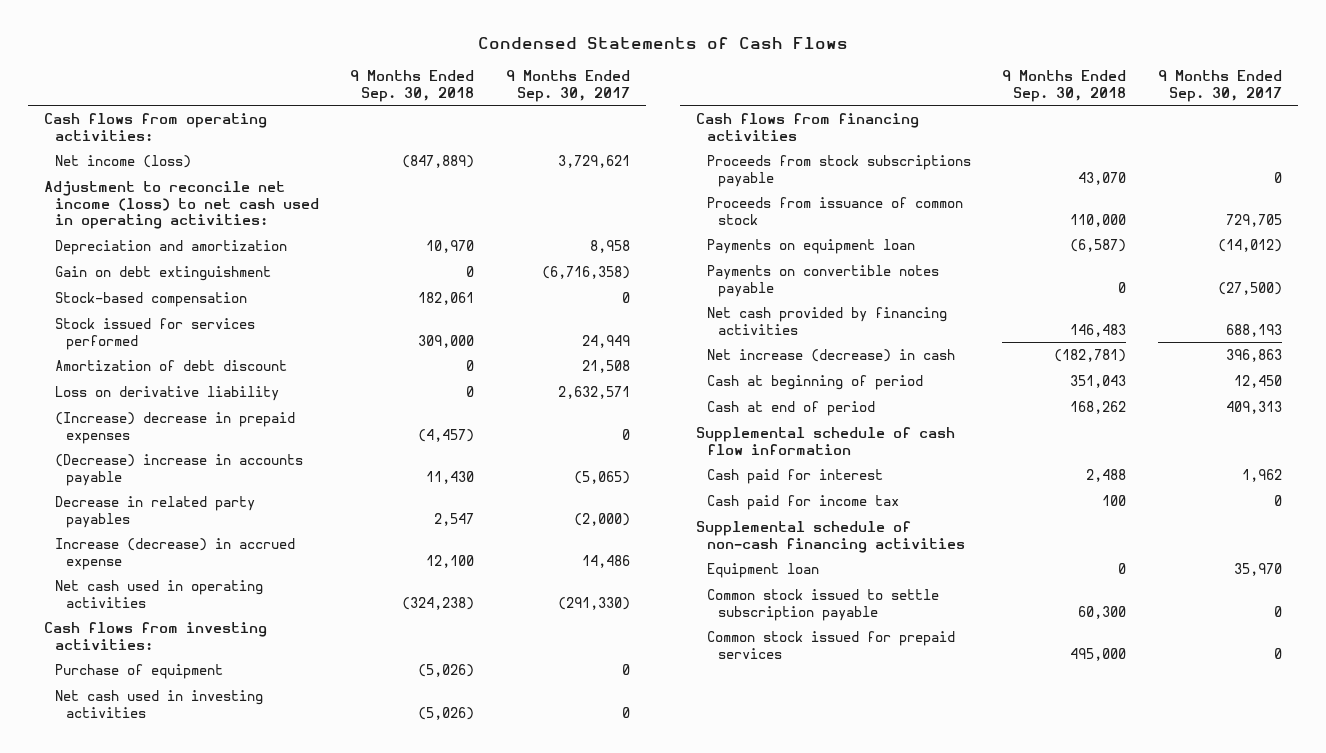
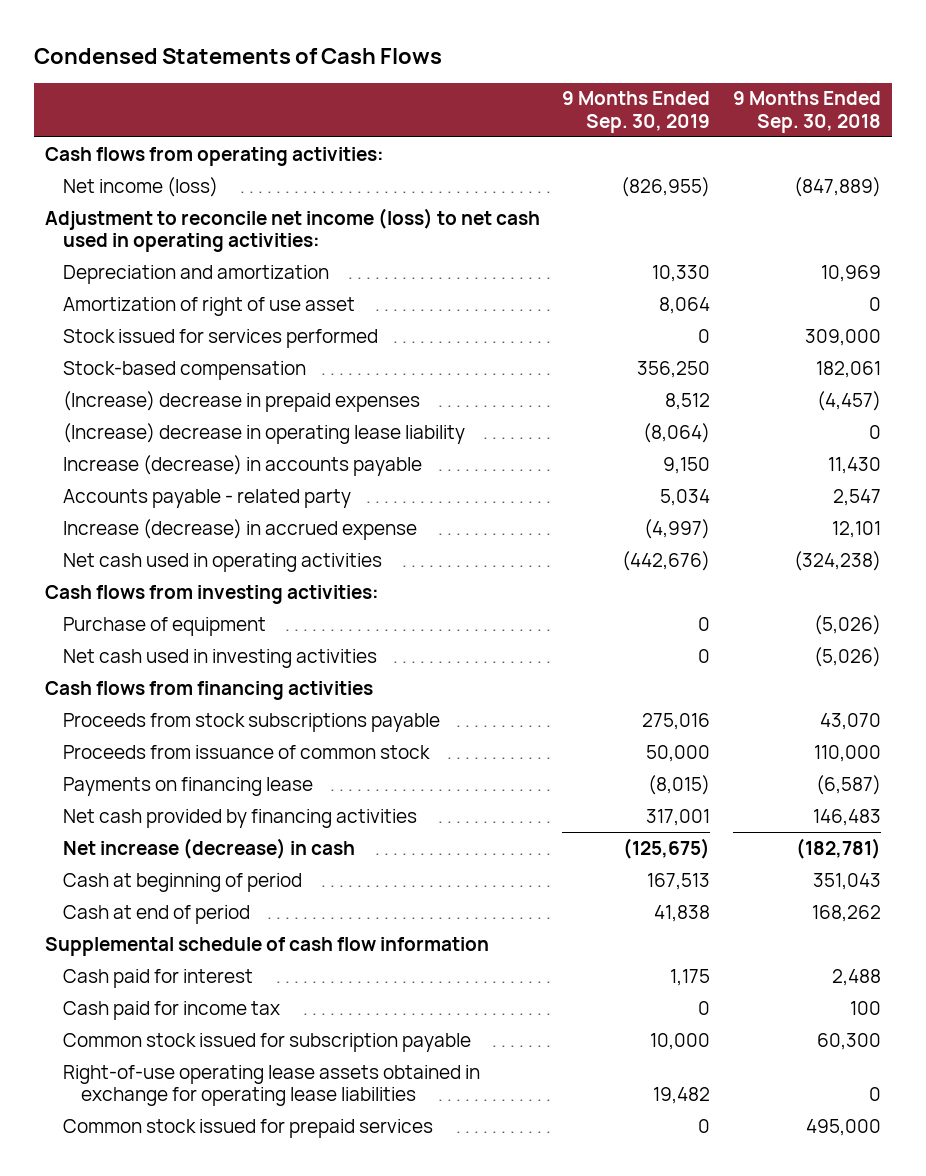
- | 9 Months Ended Sep. 30, 2018 | 9 Months Ended Sep. 30, 2017
+ | 9 Months Ended Sep. 30, 2019 | 9 Months Ended Sep. 30, 2018
- Depreciation and amortization | 10,970 | 8,958
- Gain on debt extinguishment | 0 | (6,716,358)
+ Depreciation and amortization | 10,330 | 10,969
+ Amortization of right of use asset | 8,064 | 0
- Amortization of debt discount | 0 | 21,508
- Loss on derivative liability | 0 | 2,632,571
moved down: Stock-based compensation | 356,250 | 182,061
- (Decrease) increase in accounts payable | 11,430 | (5,065)
- Decrease in related party payables | 2,547 | (2,000)
- Increase (decrease) in accrued expense | 12,100 | 14,486
+ (Increase) decrease in operating lease liability | (8,064) | 0
+ Increase (decrease) in accounts payable | 9,150 | 11,430
+ Accounts payable - related party | 5,034 | 2,547
+ Increase (decrease) in accrued expense | (4,997) | 12,101
- Payments on equipment loan | (6,587) | (14,012)
- Payments on convertible notes payable | 0 | (27,500)
+ Payments on financing lease | (8,015) | (6,587)
- Supplemental schedule of non-cash financing activities
- Equipment loan | 0 | 35,970
- Common stock issued to settle subscription payable | 60,300 | 0
+ Common stock issued for subscription payable | 10,000 | 60,300
+ Right-of-use operating lease assets obtained in exchange for operating lease liabilities | 19,482 | 0

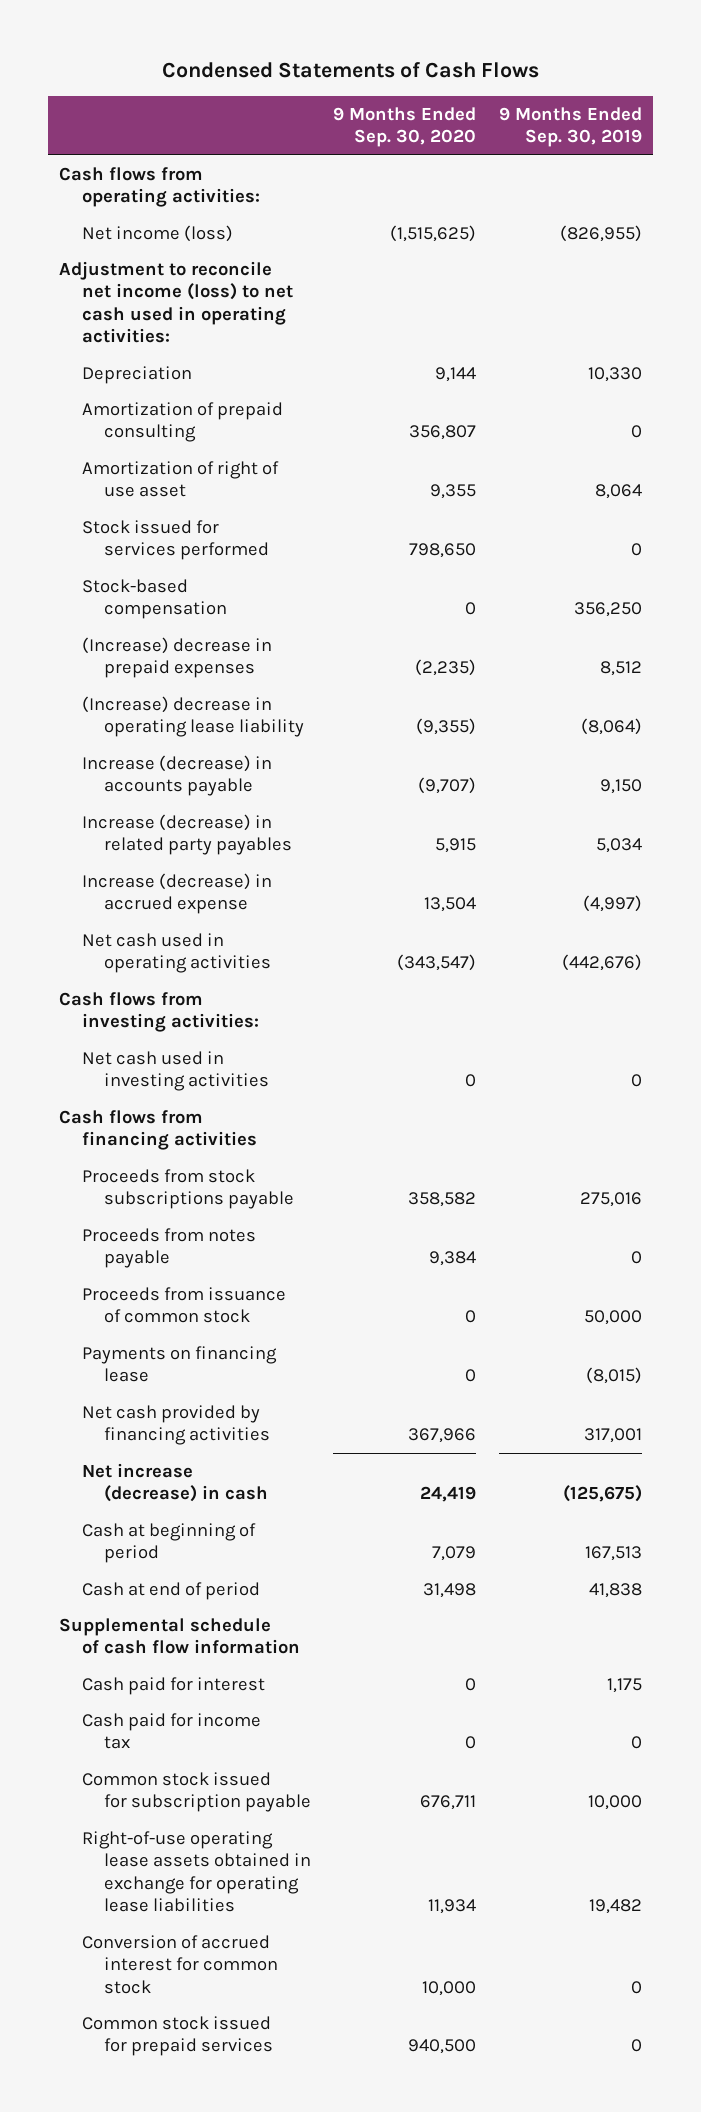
- | 9 Months Ended Sep. 30, 2019 | 9 Months Ended Sep. 30, 2018
+ | 9 Months Ended Sep. 30, 2020 | 9 Months Ended Sep. 30, 2019
- Depreciation and amortization | 10,330 | 10,969
+ Depreciation | 9,144 | 10,330
+ Amortization of prepaid consulting | 356,807 | 0
- Accounts payable - related party | 5,034 | 2,547
+ Increase (decrease) in related party payables | 5,915 | 5,034
- Purchase of equipment | 0 | (5,026)
+ Proceeds from notes payable | 9,384 | 0
+ Conversion of accrued interest for common stock | 10,000 | 0

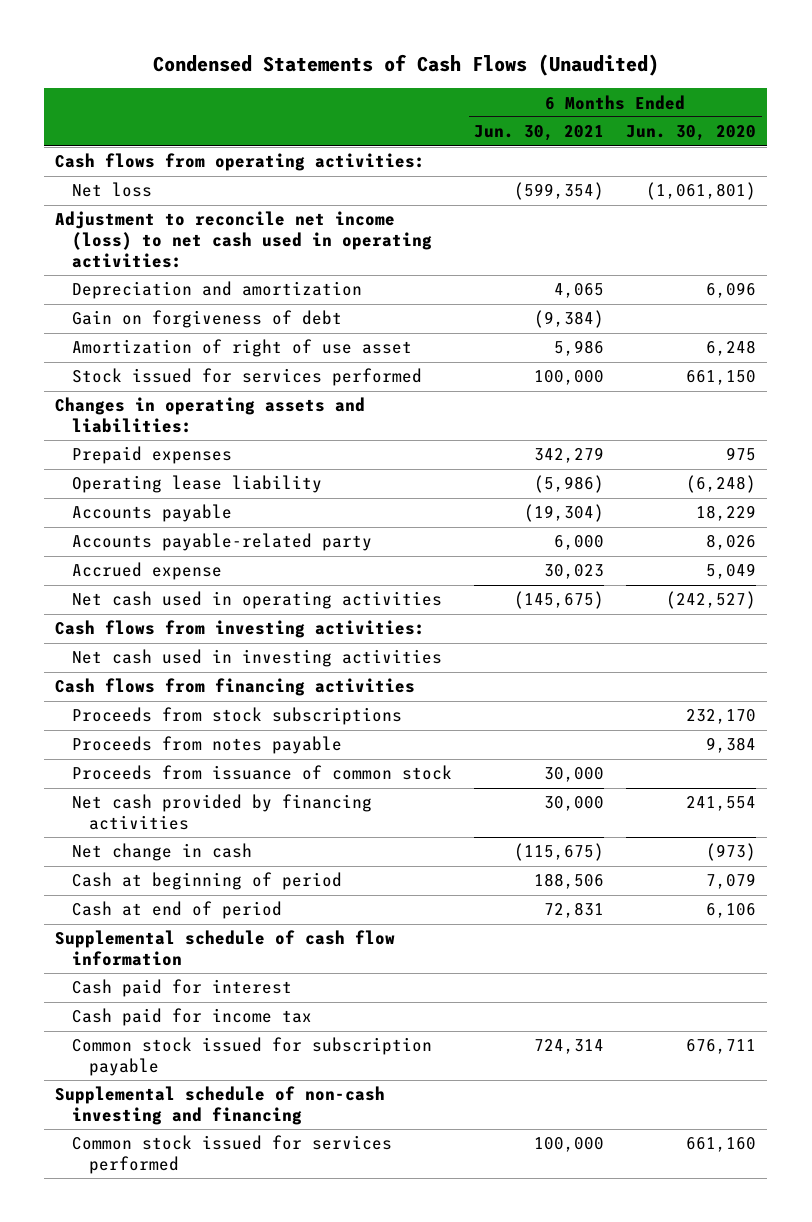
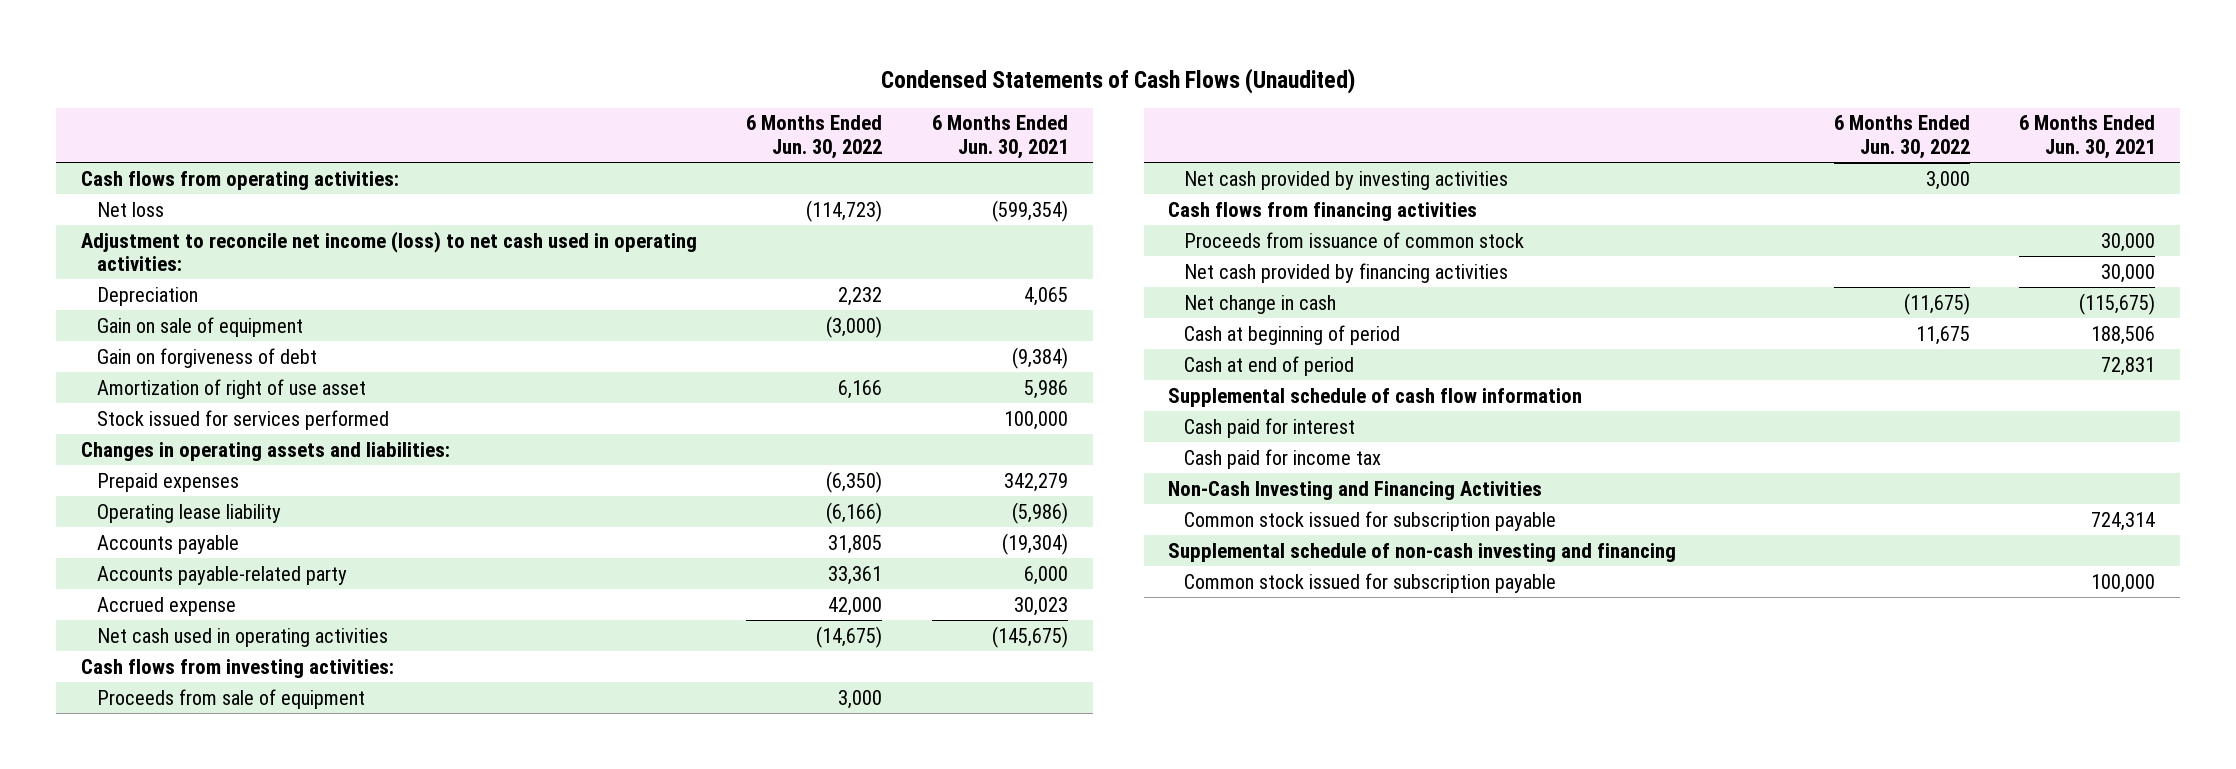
- | 6 Months Ended Jun. 30, 2021 | 6 Months Ended Jun. 30, 2020
+ | 6 Months Ended Jun. 30, 2022 | 6 Months Ended Jun. 30, 2021
- Depreciation and amortization | 4,065 | 6,096
+ Depreciation | 2,232 | 4,065
+ Gain on sale of equipment | (3,000) |
- Net cash used in investing activities
+ Proceeds from sale of equipment | 3,000 |
+ Net cash provided by investing activities | 3,000 |
- Proceeds from stock subscriptions | | 232,170
- Proceeds from notes payable | | 9,384
+ Non-Cash Investing and Financing Activities
- Common stock issued for services performed | 100,000 | 661,160
+ Common stock issued for subscription payable | | 100,000

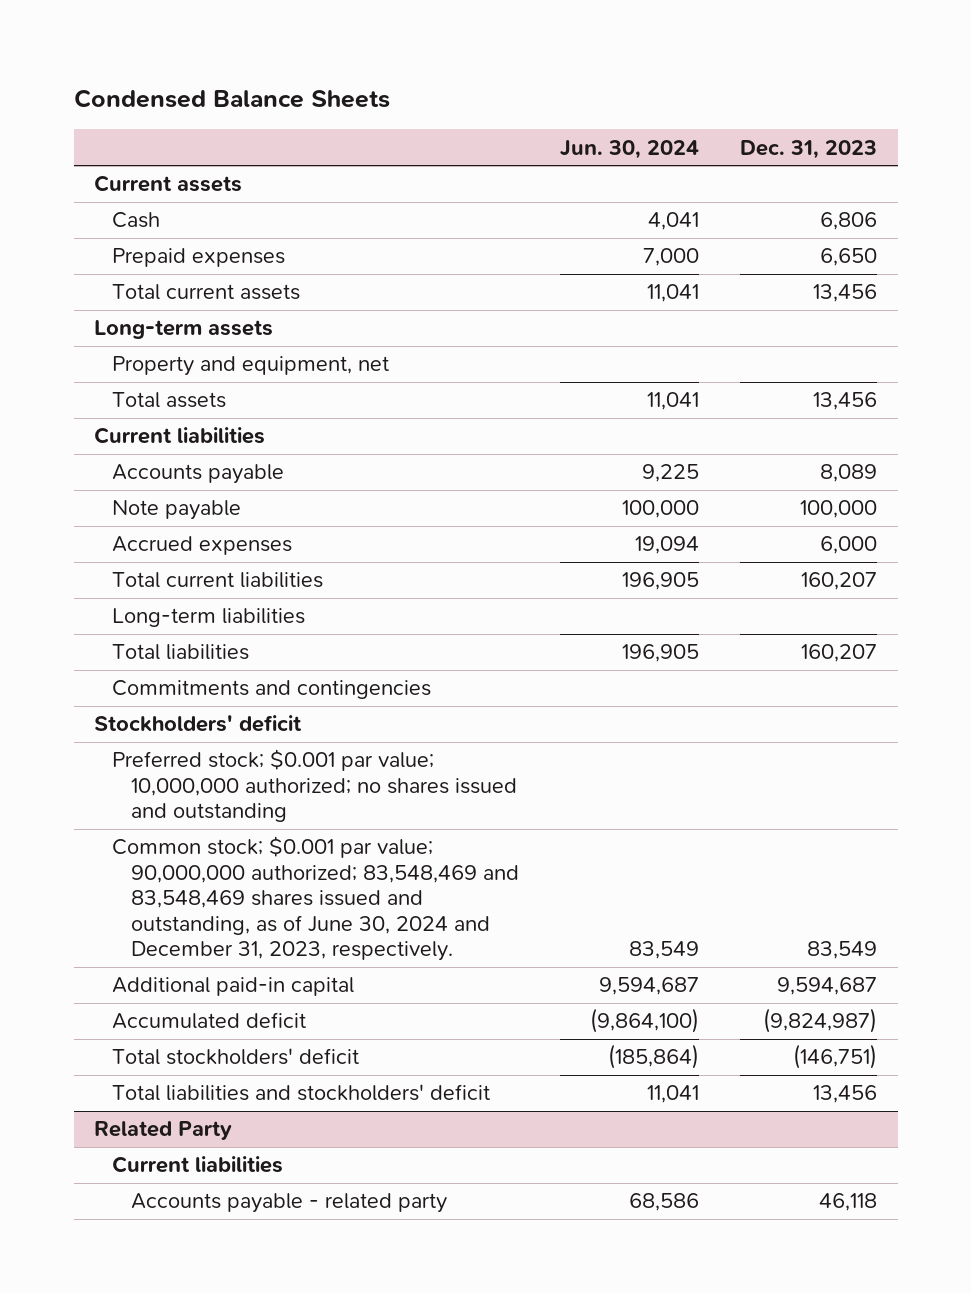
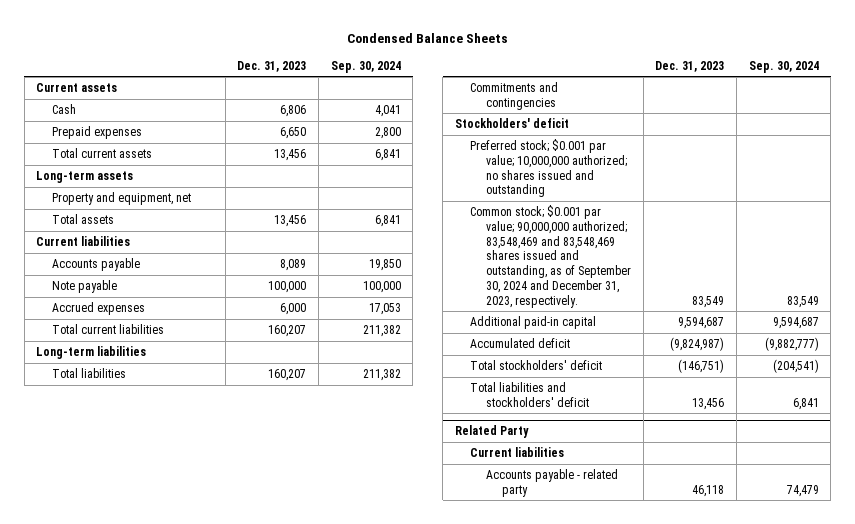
- | Jun. 30, 2024 | Dec. 31, 2023
+ | Dec. 31, 2023 | Sep. 30, 2024
- Common stock; $0.001 par value; 90,000,000 authorized; 83,548,469 and 83,548,469 shares issued and outstanding, as of June 30, 2024 and December 31, 2023, respectively. | 83,549 | 83,549
+ Common stock; $0.001 par value; 90,000,000 authorized; 83,548,469 and 83,548,469 shares issued and outstanding, as of September 30, 2024 and December 31, 2023, respectively. | 83,549 | 83,549

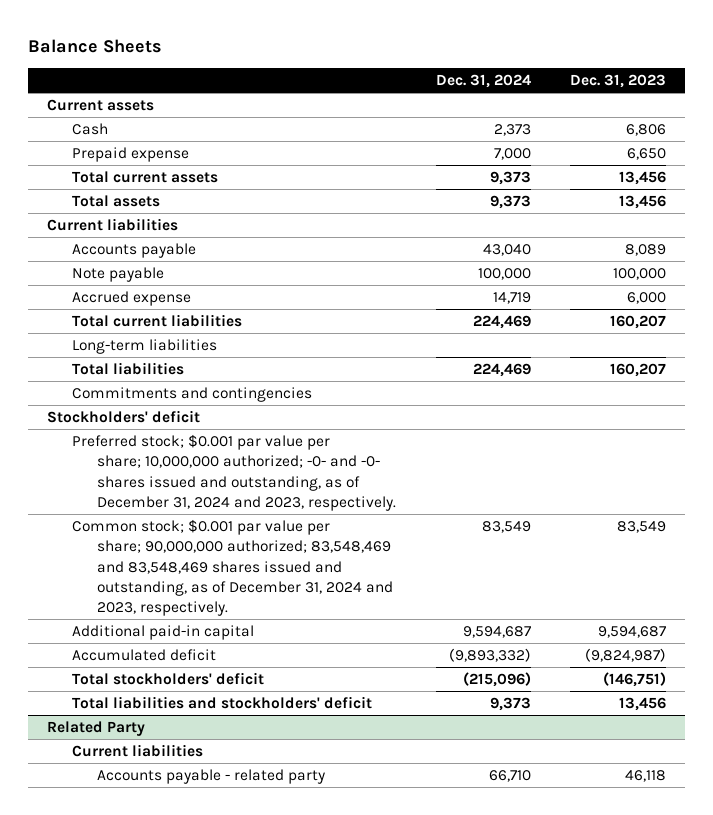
- Condensed Balance Sheets
+ Balance Sheets
- | Dec. 31, 2023 | Sep. 30, 2024
+ | Dec. 31, 2024 | Dec. 31, 2023
- Prepaid expenses | 6,650 | 2,800
+ Prepaid expense | 7,000 | 6,650
- Long-term assets
- Property and equipment, net
- Accrued expenses | 6,000 | 17,053
+ Accrued expense | 14,719 | 6,000
- Preferred stock; $0.001 par value; 10,000,000 authorized; no shares issued and outstanding
- Common stock; $0.001 par value; 90,000,000 authorized; 83,548,469 and 83,548,469 shares issued and outstanding, as of September 30, 2024 and December 31, 2023, respectively. | 83,549 | 83,549
+ Preferred stock; $0.001 par value per share; 10,000,000 authorized; -0- and -0- shares issued and outstanding, as of December 31, 2024 and 2023, respectively.
+ Common stock; $0.001 par value per share; 90,000,000 authorized; 83,548,469 and 83,548,469 shares issued and outstanding, as of December 31, 2024 and 2023, respectively. | 83,549 | 83,549

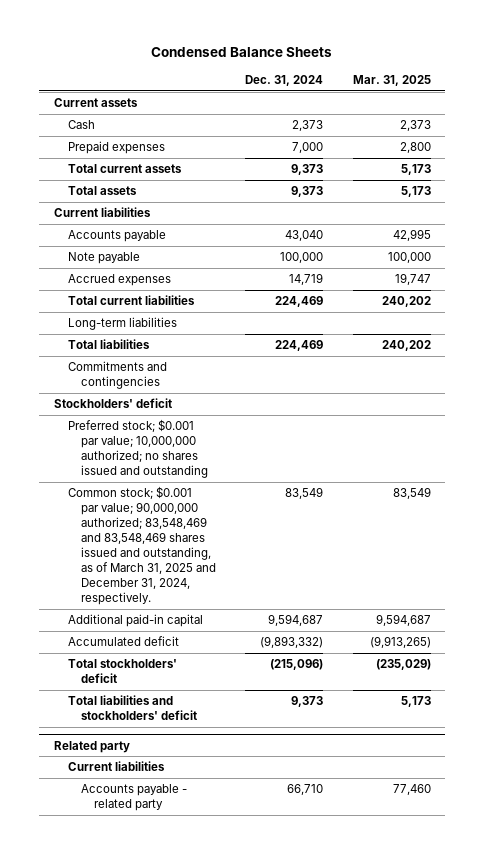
- Balance Sheets
+ Condensed Balance Sheets
- | Dec. 31, 2024 | Dec. 31, 2023
+ | Dec. 31, 2024 | Mar. 31, 2025
- Prepaid expense | 7,000 | 6,650
+ Prepaid expenses | 7,000 | 2,800
- Accrued expense | 14,719 | 6,000
+ Accrued expenses | 14,719 | 19,747
- Preferred stock; $0.001 par value per share; 10,000,000 authorized; -0- and -0- shares issued and outstanding, as of December 31, 2024 and 2023, respectively.
- Common stock; $0.001 par value per share; 90,000,000 authorized; 83,548,469 and 83,548,469 shares issued and outstanding, as of December 31, 2024 and 2023, respectively. | 83,549 | 83,549
+ Preferred stock; $0.001 par value; 10,000,000 authorized; no shares issued and outstanding
+ Common stock; $0.001 par value; 90,000,000 authorized; 83,548,469 and 83,548,469 shares issued and outstanding, as of March 31, 2025 and December 31, 2024, respectively. | 83,549 | 83,549
- Related Party
+ Related party

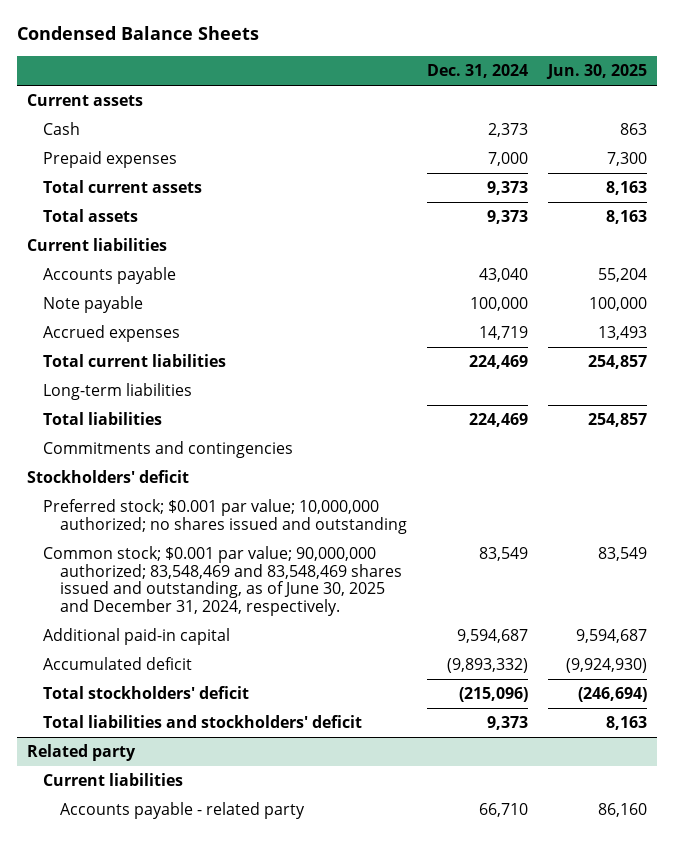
- | Dec. 31, 2024 | Mar. 31, 2025
+ | Dec. 31, 2024 | Jun. 30, 2025
- Common stock; $0.001 par value; 90,000,000 authorized; 83,548,469 and 83,548,469 shares issued and outstanding, as of March 31, 2025 and December 31, 2024, respectively. | 83,549 | 83,549
+ Common stock; $0.001 par value; 90,000,000 authorized; 83,548,469 and 83,548,469 shares issued and outstanding, as of June 30, 2025 and December 31, 2024, respectively. | 83,549 | 83,549

